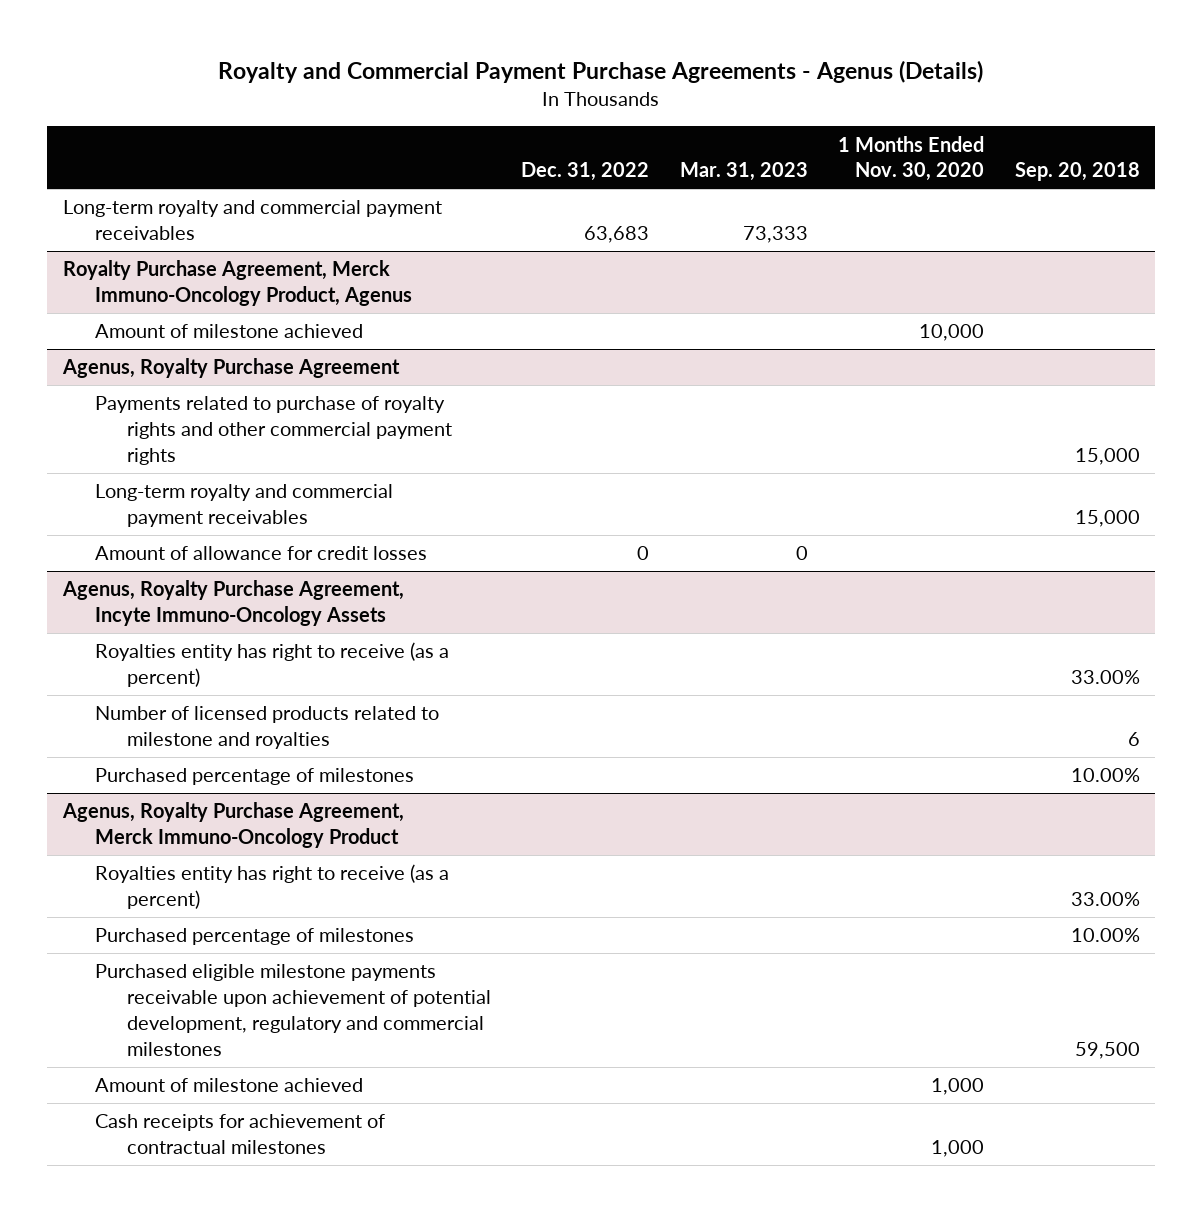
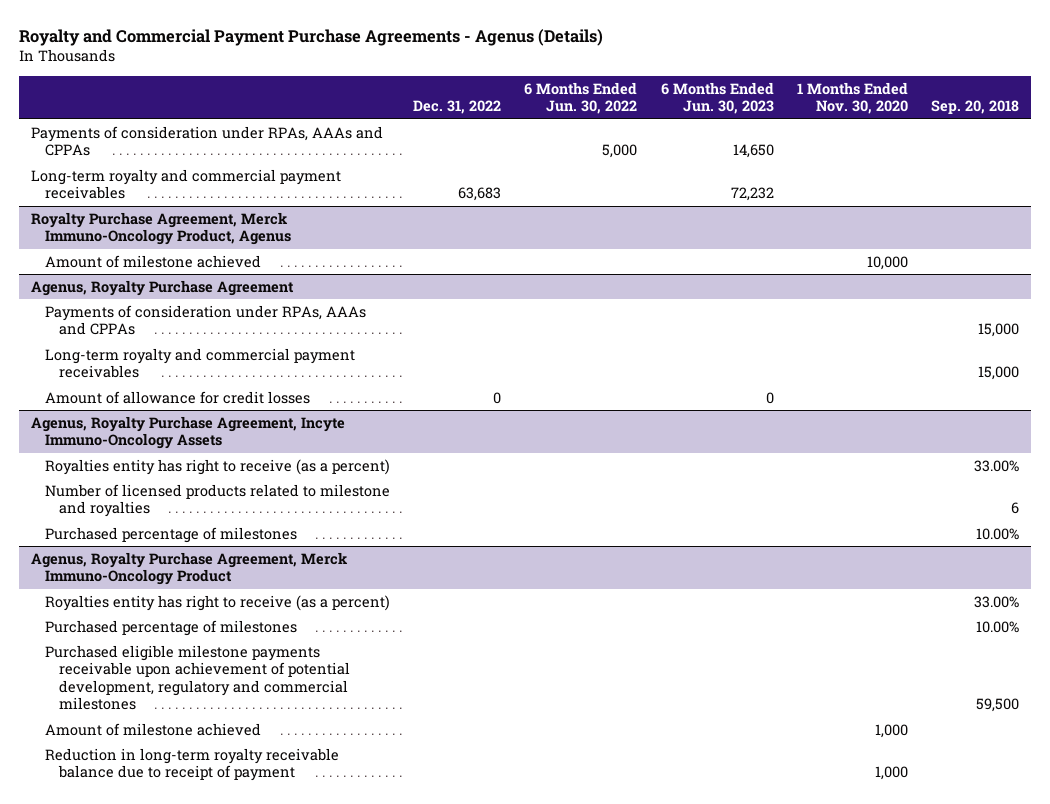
- | Dec. 31, 2022 | Mar. 31, 2023 | 1 Months Ended Nov. 30, 2020 | Sep. 20, 2018
+ | Dec. 31, 2022 | 6 Months Ended Jun. 30, 2022 | 6 Months Ended Jun. 30, 2023 | 1 Months Ended Nov. 30, 2020 | Sep. 20, 2018
+ Payments of consideration under RPAs, AAAs and CPPAs | | 5,000 | 14,650 | |
@ Agenus, Royalty Purchase Agreement
- Payments related to purchase of royalty rights and other commercial payment rights | | | | 15,000
+ Payments of consideration under RPAs, AAAs and CPPAs | | | | | 15,000
@ Agenus, Royalty Purchase Agreement, Merck Immuno-Oncology Product
- Cash receipts for achievement of contractual milestones | | | 1,000 |
+ Reduction in long-term royalty receivable balance due to receipt of payment | | | | 1,000 |

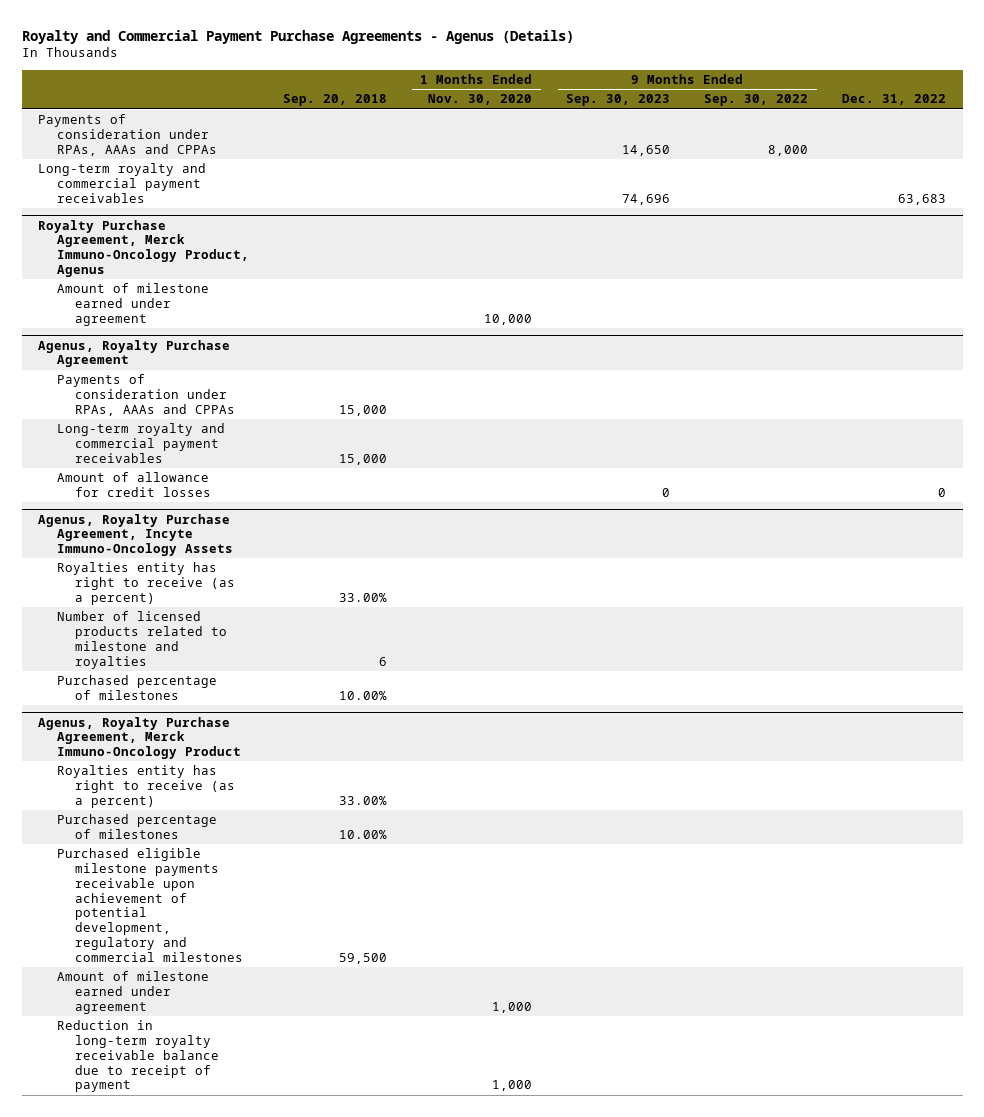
- | Dec. 31, 2022 | 6 Months Ended Jun. 30, 2022 | 6 Months Ended Jun. 30, 2023 | 1 Months Ended Nov. 30, 2020 | Sep. 20, 2018
+ | Sep. 20, 2018 | 1 Months Ended Nov. 30, 2020 | 9 Months Ended Sep. 30, 2023 | 9 Months Ended Sep. 30, 2022 | Dec. 31, 2022
@ Royalty Purchase Agreement, Merck Immuno-Oncology Product, Agenus
- Amount of milestone achieved | | | | 10,000 |
+ Amount of milestone earned under agreement | | 10,000 | | |
@ Agenus, Royalty Purchase Agreement, Merck Immuno-Oncology Product
- Amount of milestone achieved | | | | 1,000 |
+ Amount of milestone earned under agreement | | 1,000 | | |

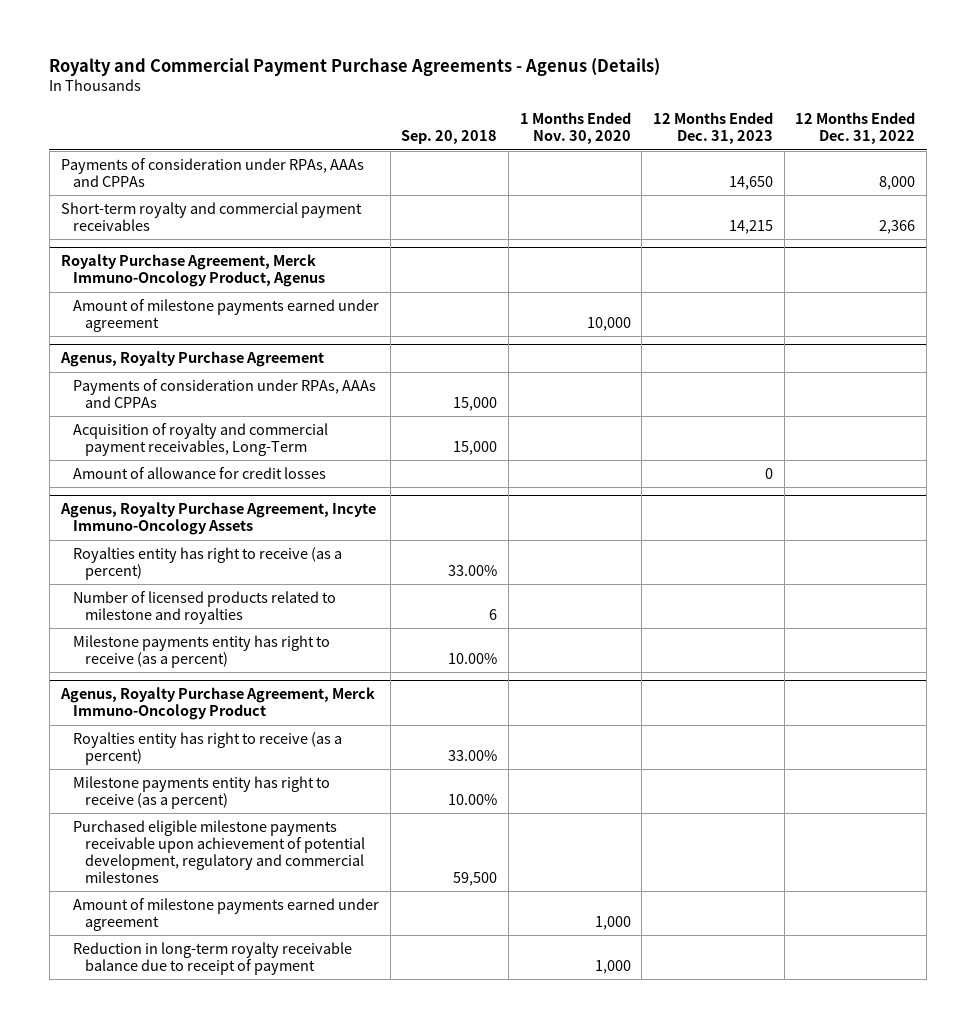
- | Sep. 20, 2018 | 1 Months Ended Nov. 30, 2020 | 9 Months Ended Sep. 30, 2023 | 9 Months Ended Sep. 30, 2022 | Dec. 31, 2022
+ | Sep. 20, 2018 | 1 Months Ended Nov. 30, 2020 | 12 Months Ended Dec. 31, 2023 | 12 Months Ended Dec. 31, 2022
- Long-term royalty and commercial payment receivables | | | 74,696 | | 63,683
+ Short-term royalty and commercial payment receivables | | | 14,215 | 2,366
@ Royalty Purchase Agreement, Merck Immuno-Oncology Product, Agenus
- Amount of milestone earned under agreement | | 10,000 | | |
+ Amount of milestone payments earned under agreement | | 10,000 | |
@ Agenus, Royalty Purchase Agreement
- Long-term royalty and commercial payment receivables | 15,000 | | | |
+ Acquisition of royalty and commercial payment receivables, Long-Term | 15,000 | | |
@ Agenus, Royalty Purchase Agreement, Incyte Immuno-Oncology Assets
- Purchased percentage of milestones | 10.00% | | | |
+ Milestone payments entity has right to receive (as a percent) | 10.00% | | |
@ Agenus, Royalty Purchase Agreement, Merck Immuno-Oncology Product
- Purchased percentage of milestones | 10.00% | | | |
+ Milestone payments entity has right to receive (as a percent) | 10.00% | | |
- Amount of milestone earned under agreement | | 1,000 | | |
+ Amount of milestone payments earned under agreement | | 1,000 | |

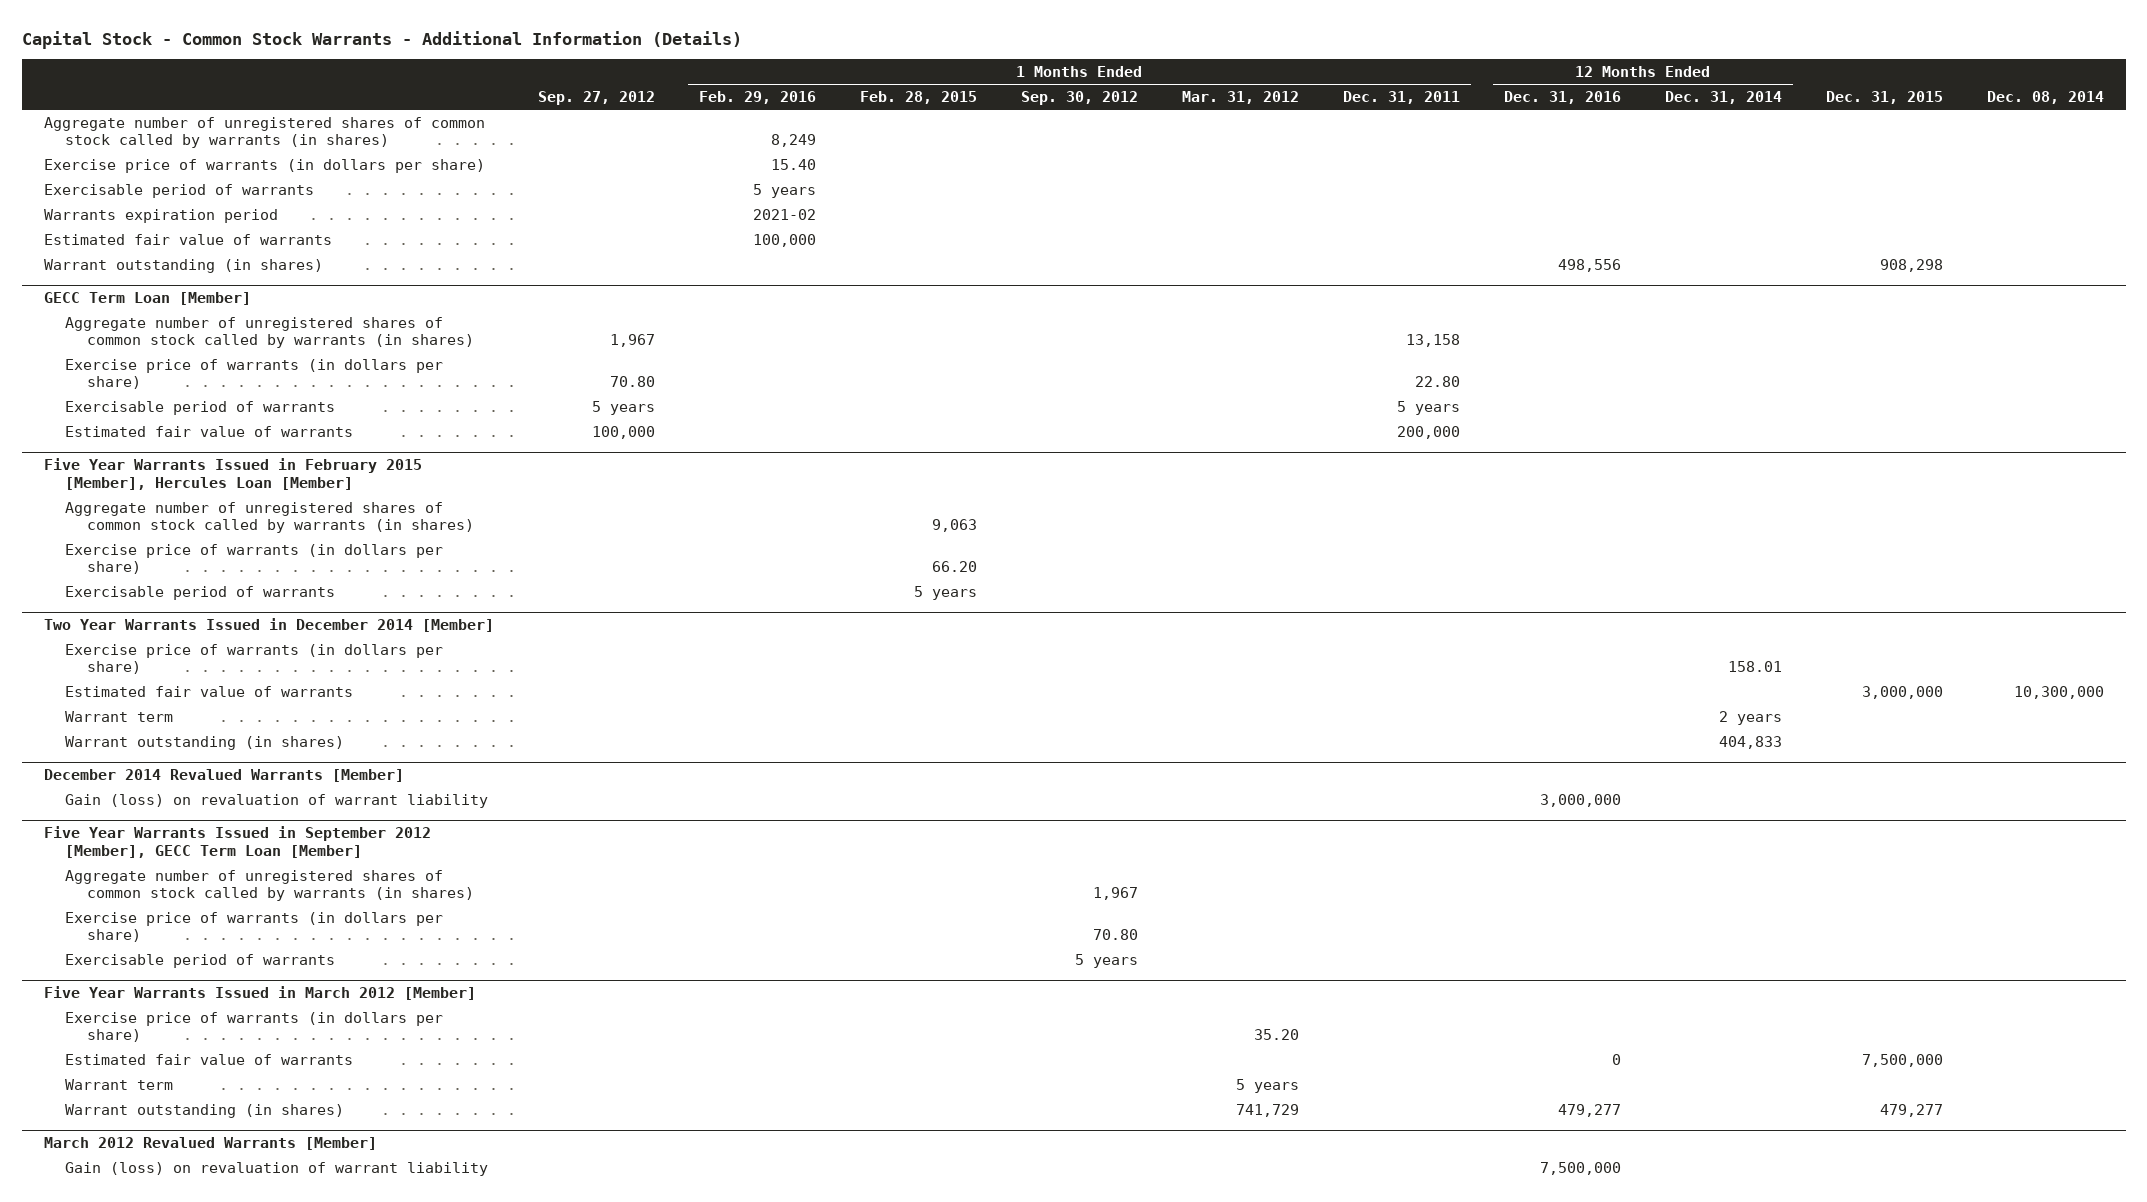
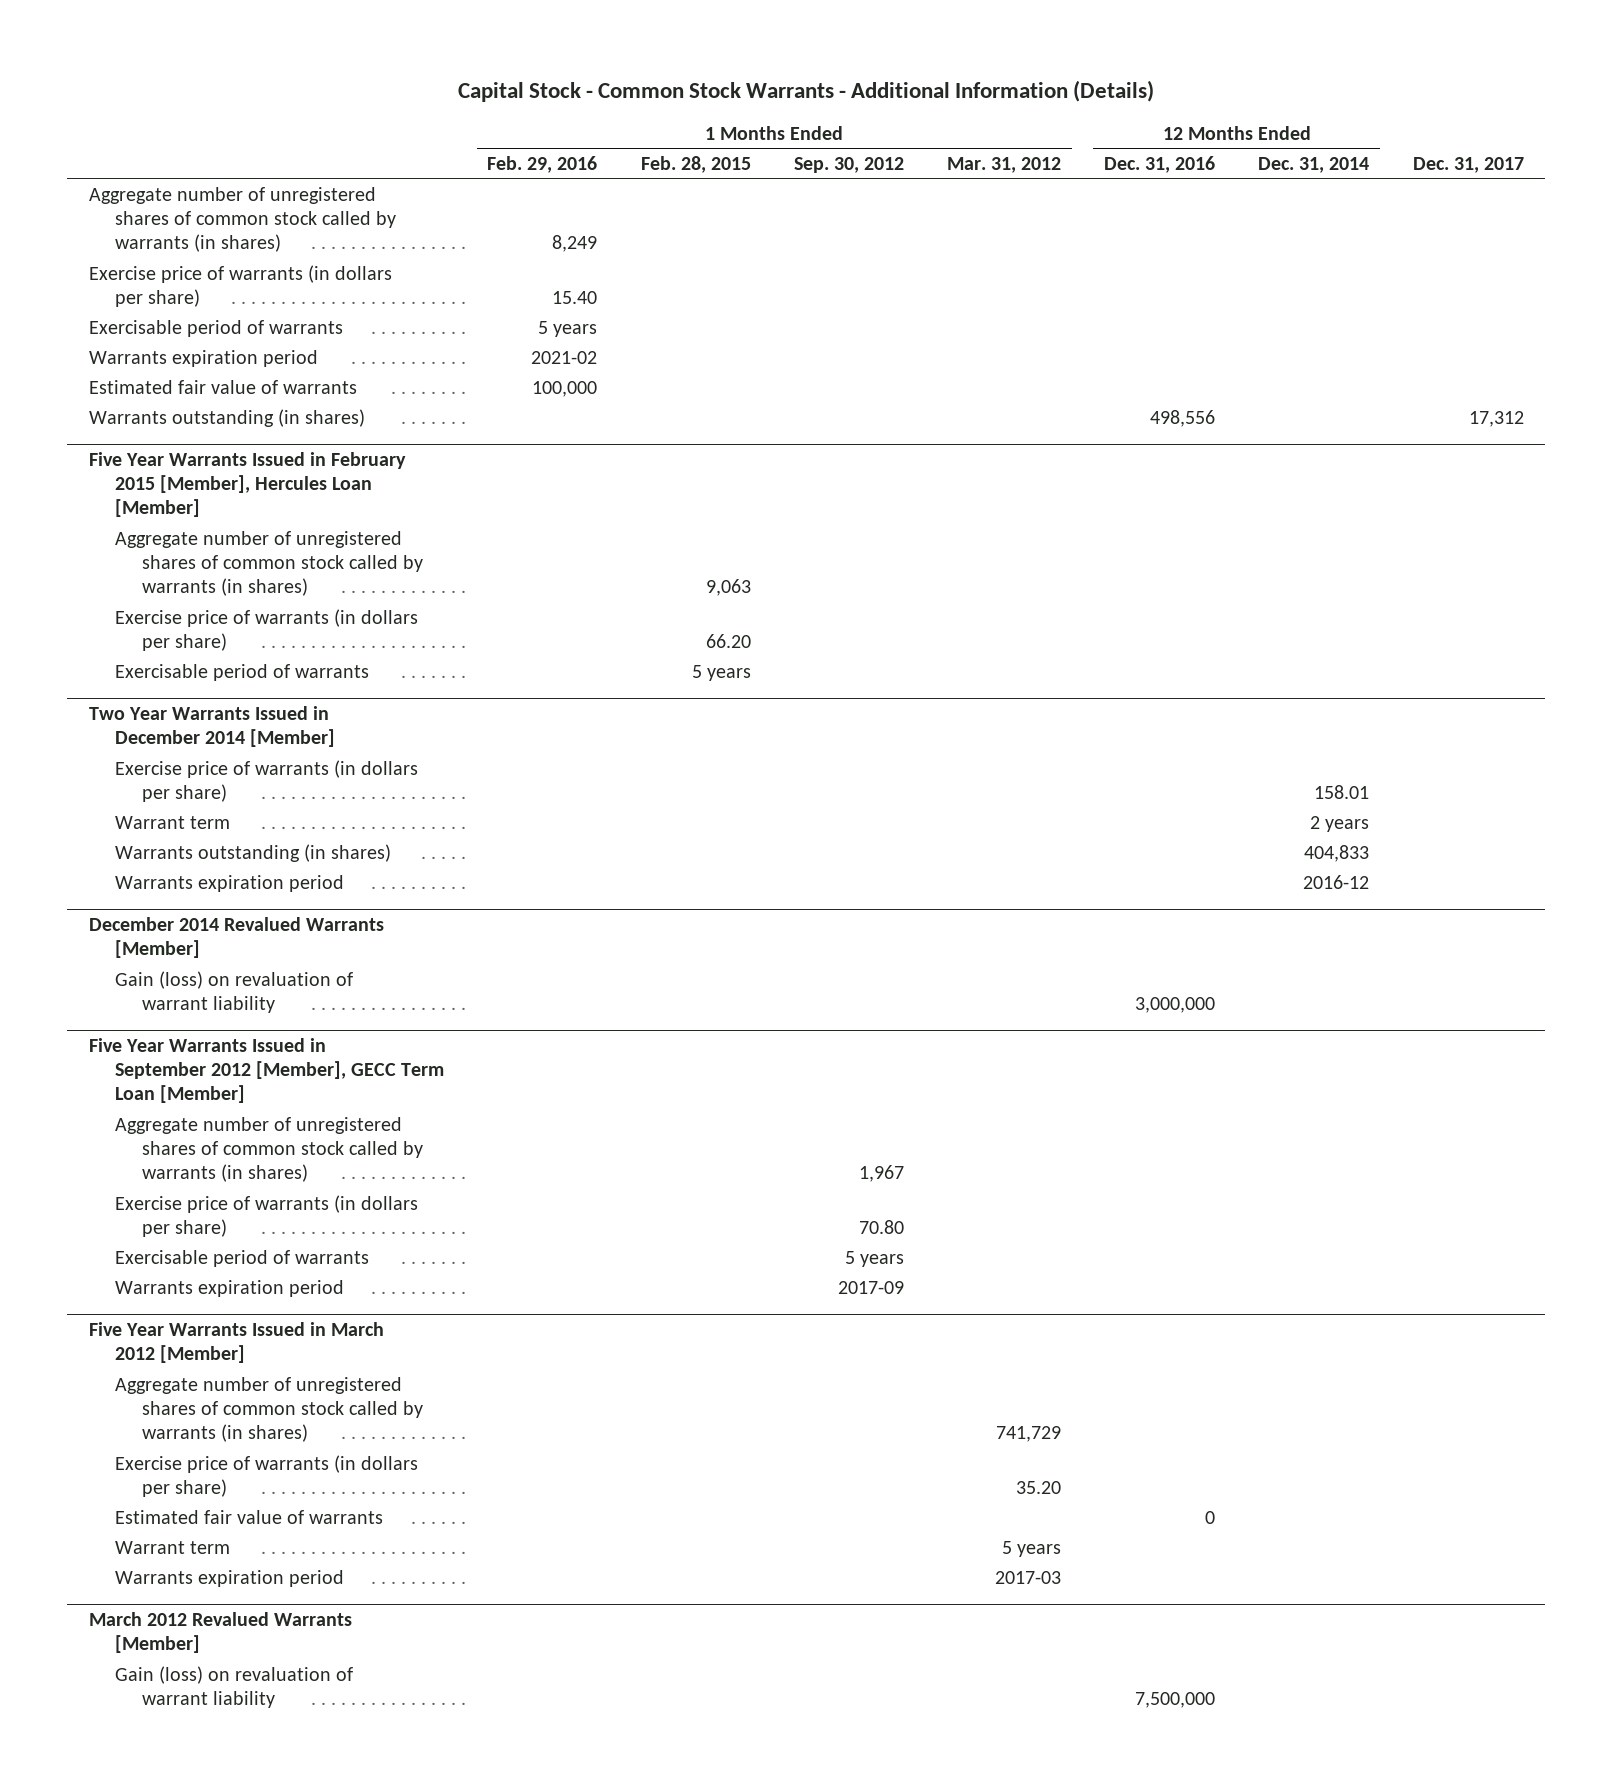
- | Sep. 27, 2012 | 1 Months Ended Feb. 29, 2016 | 1 Months Ended Feb. 28, 2015 | 1 Months Ended Sep. 30, 2012 | 1 Months Ended Mar. 31, 2012 | 1 Months Ended Dec. 31, 2011 | 12 Months Ended Dec. 31, 2016 | 12 Months Ended Dec. 31, 2014 | Dec. 31, 2015 | Dec. 08, 2014
+ | 1 Months Ended Feb. 29, 2016 | 1 Months Ended Feb. 28, 2015 | 1 Months Ended Sep. 30, 2012 | 1 Months Ended Mar. 31, 2012 | 12 Months Ended Dec. 31, 2016 | 12 Months Ended Dec. 31, 2014 | Dec. 31, 2017
- Warrant outstanding (in shares) | | | | | | | 498,556 | | 908,298 |
- GECC Term Loan [Member]
- Aggregate number of unregistered shares of common stock called by warrants (in shares) | 1,967 | | | | | 13,158 | | | |
- Exercise price of warrants (in dollars per share) | 70.80 | | | | | 22.80 | | | |
- Exercisable period of warrants | 5 years | | | | | 5 years | | | |
- Estimated fair value of warrants | 100,000 | | | | | 200,000 | | | |
+ Warrants outstanding (in shares) | | | | | 498,556 | | 17,312
@ Two Year Warrants Issued in December 2014 [Member]
- Estimated fair value of warrants | | | | | | | | | 3,000,000 | 10,300,000
- Warrant outstanding (in shares) | | | | | | | | 404,833 | |
+ Warrants outstanding (in shares) | | | | | | 404,833 |
+ Warrants expiration period | | | | | | 2016-12 |
@ Five Year Warrants Issued in September 2012 [Member], GECC Term Loan [Member]
+ Warrants expiration period | | | 2017-09 | | | |
@ Five Year Warrants Issued in March 2012 [Member]
+ Aggregate number of unregistered shares of common stock called by warrants (in shares) | | | | 741,729 | | |
- Warrant outstanding (in shares) | | | | | 741,729 | | 479,277 | | 479,277 |
+ Warrants expiration period | | | | 2017-03 | | |

